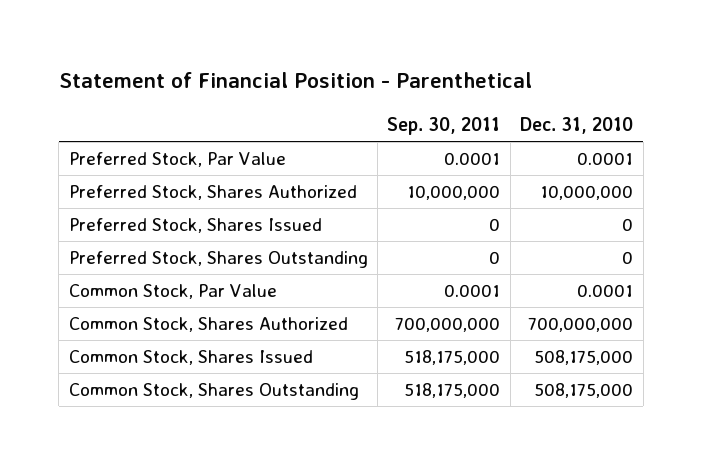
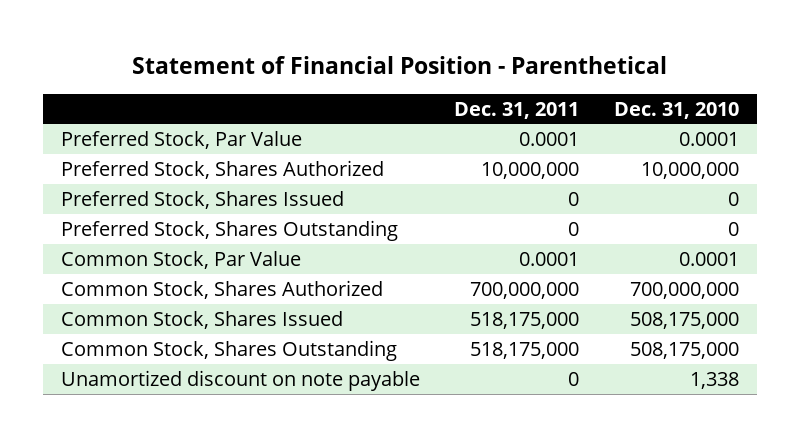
- | Sep. 30, 2011 | Dec. 31, 2010
+ | Dec. 31, 2011 | Dec. 31, 2010
+ Unamortized discount on note payable | 0 | 1,338

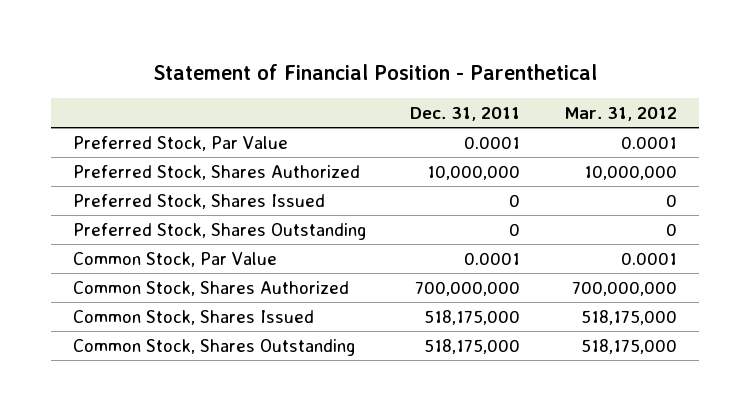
- | Dec. 31, 2011 | Dec. 31, 2010
+ | Dec. 31, 2011 | Mar. 31, 2012
- Unamortized discount on note payable | 0 | 1,338

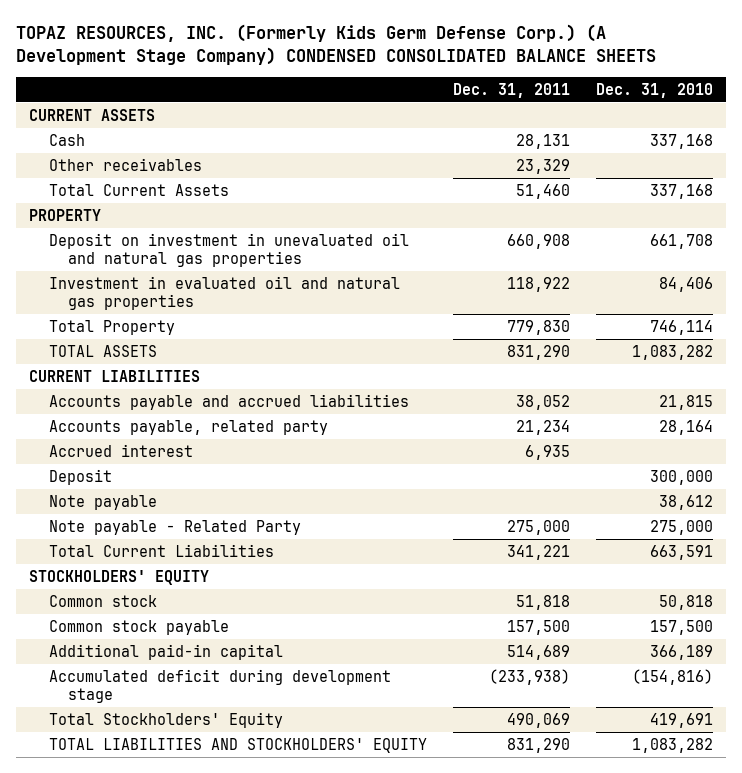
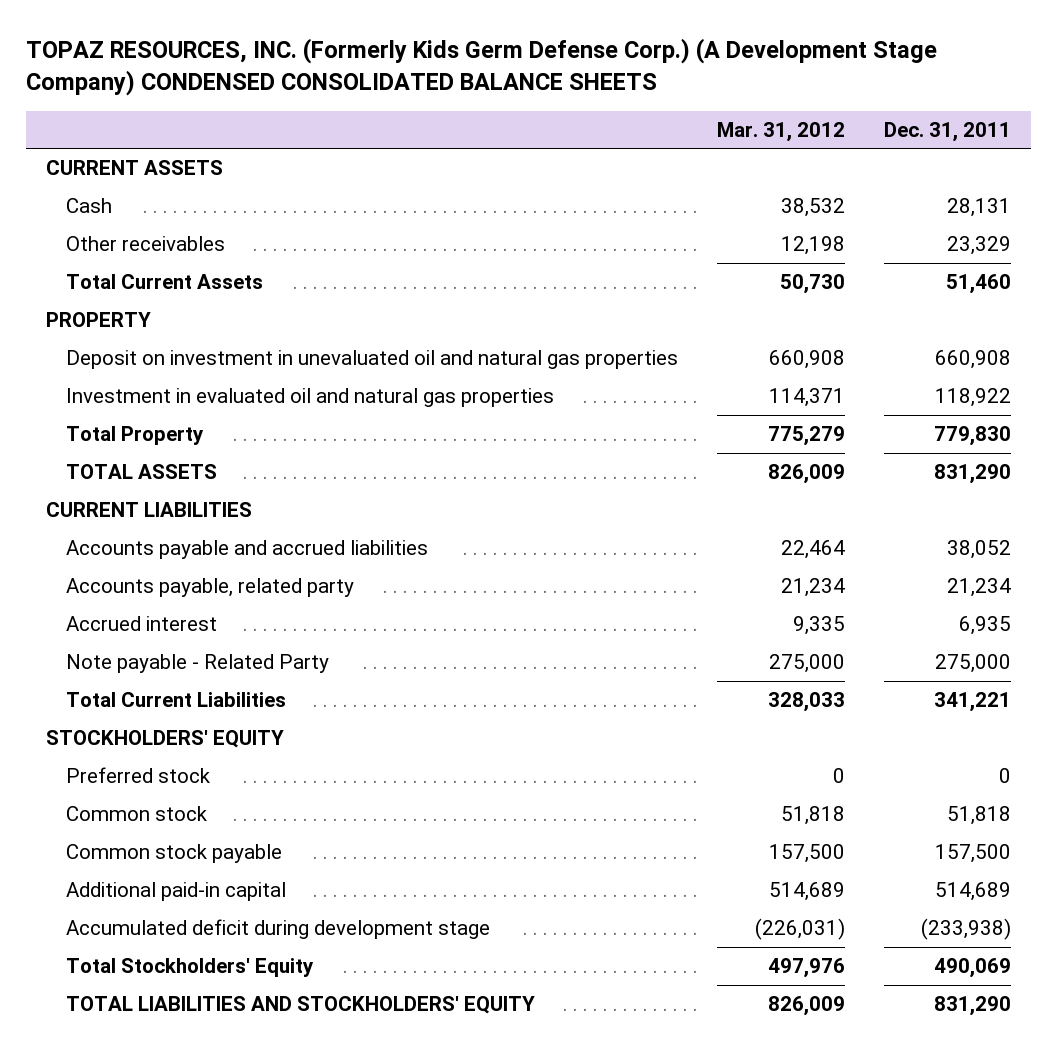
- | Dec. 31, 2011 | Dec. 31, 2010
+ | Mar. 31, 2012 | Dec. 31, 2011
- Deposit | | 300,000
- Note payable | | 38,612
+ Preferred stock | 0 | 0

